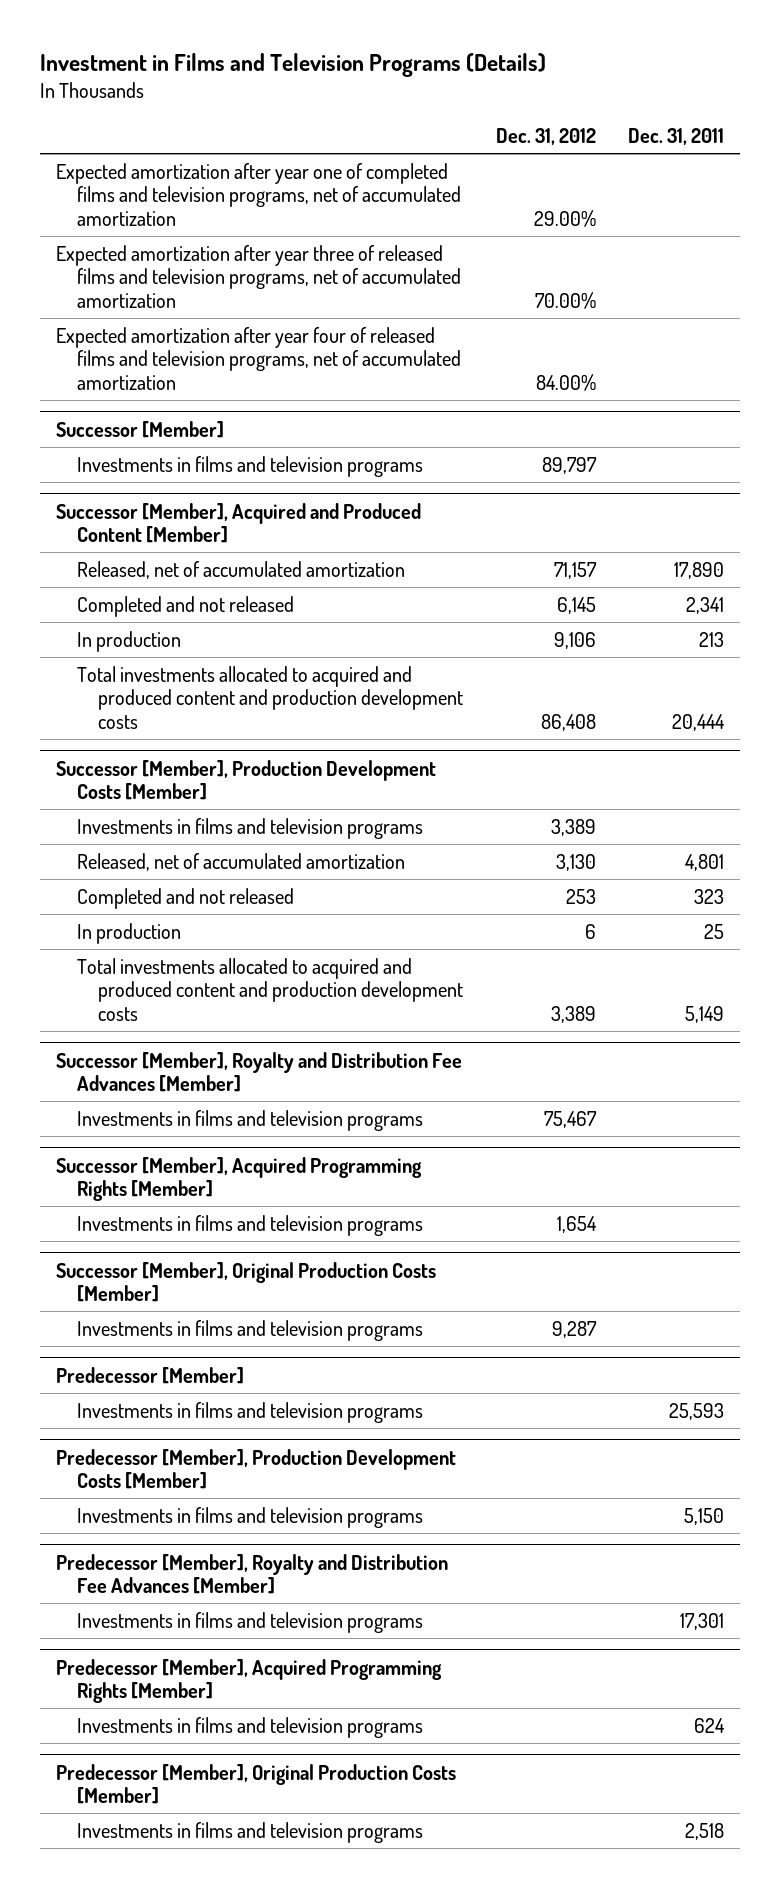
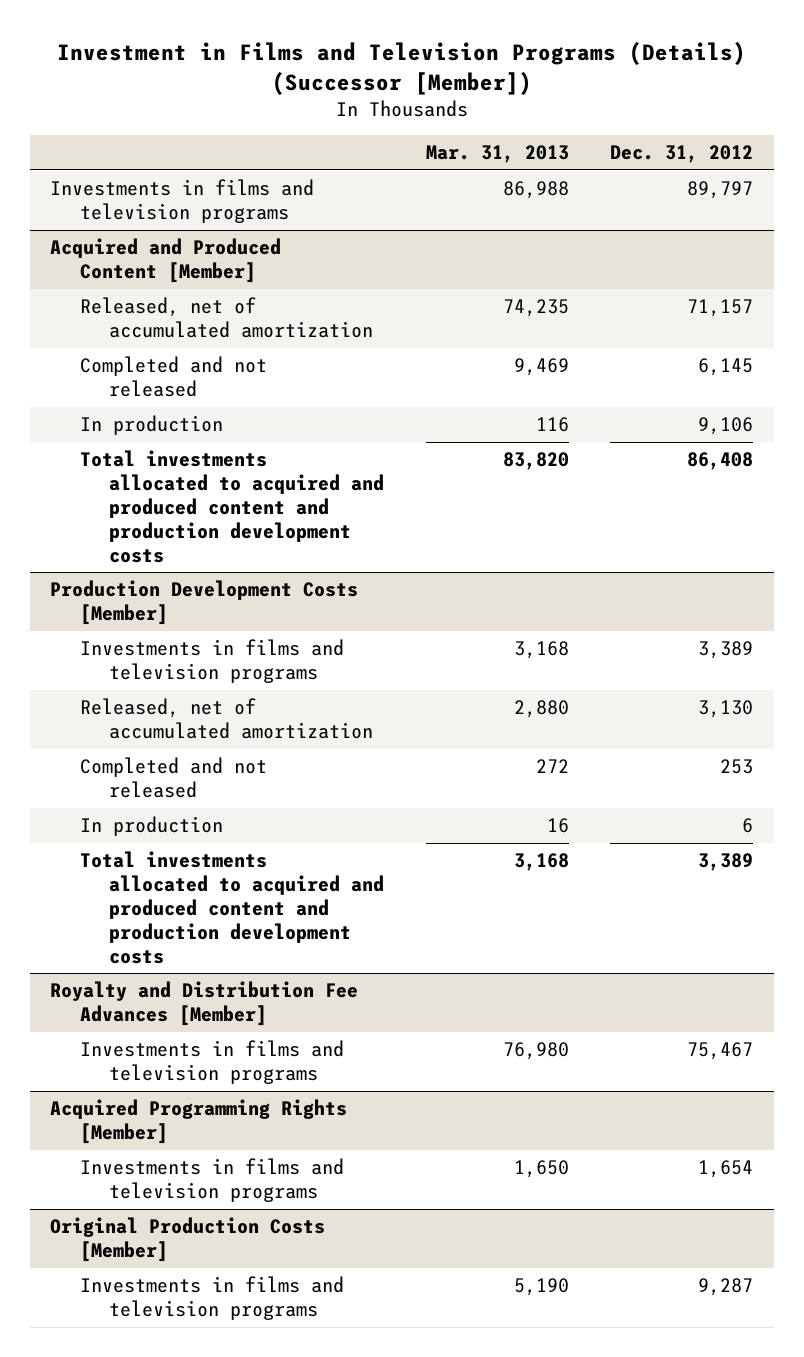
- Investment in Films and Television Programs (Details)
+ Investment in Films and Television Programs (Details) (Successor [Member])
- | Dec. 31, 2012 | Dec. 31, 2011
+ | Mar. 31, 2013 | Dec. 31, 2012
- Expected amortization after year one of completed films and television programs, net of accumulated amortization | 29.00% |
- Expected amortization after year three of released films and television programs, net of accumulated amortization | 70.00% |
- Expected amortization after year four of released films and television programs, net of accumulated amortization | 84.00% |
- Successor [Member]
- Successor [Member], Acquired and Produced Content [Member]
+ Acquired and Produced Content [Member]
- Successor [Member], Production Development Costs [Member]
+ Production Development Costs [Member]
- Successor [Member], Royalty and Distribution Fee Advances [Member]
+ Royalty and Distribution Fee Advances [Member]
- Successor [Member], Acquired Programming Rights [Member]
+ Acquired Programming Rights [Member]
- Successor [Member], Original Production Costs [Member]
+ Original Production Costs [Member]
- Predecessor [Member]
- Investments in films and television programs | | 25,593
- Predecessor [Member], Production Development Costs [Member]
- Investments in films and television programs | | 5,150
- Predecessor [Member], Royalty and Distribution Fee Advances [Member]
- Investments in films and television programs | | 17,301
- Predecessor [Member], Acquired Programming Rights [Member]
- Investments in films and television programs | | 624
- Predecessor [Member], Original Production Costs [Member]
- Investments in films and television programs | | 2,518

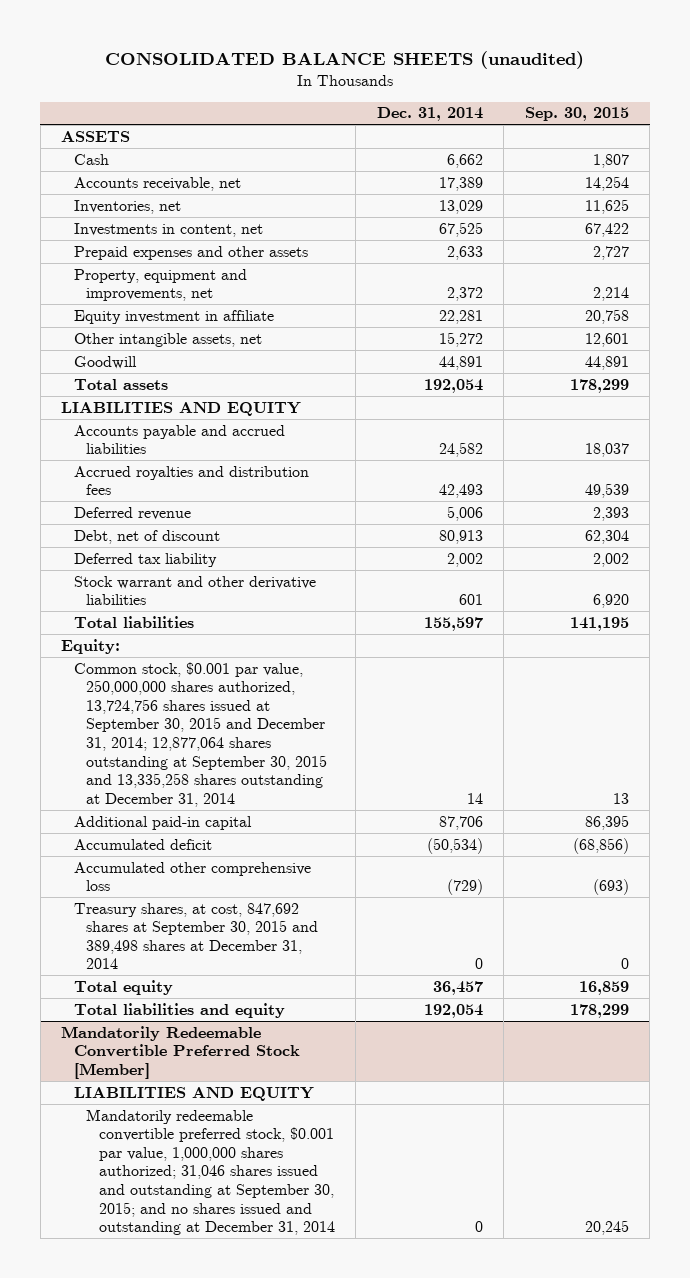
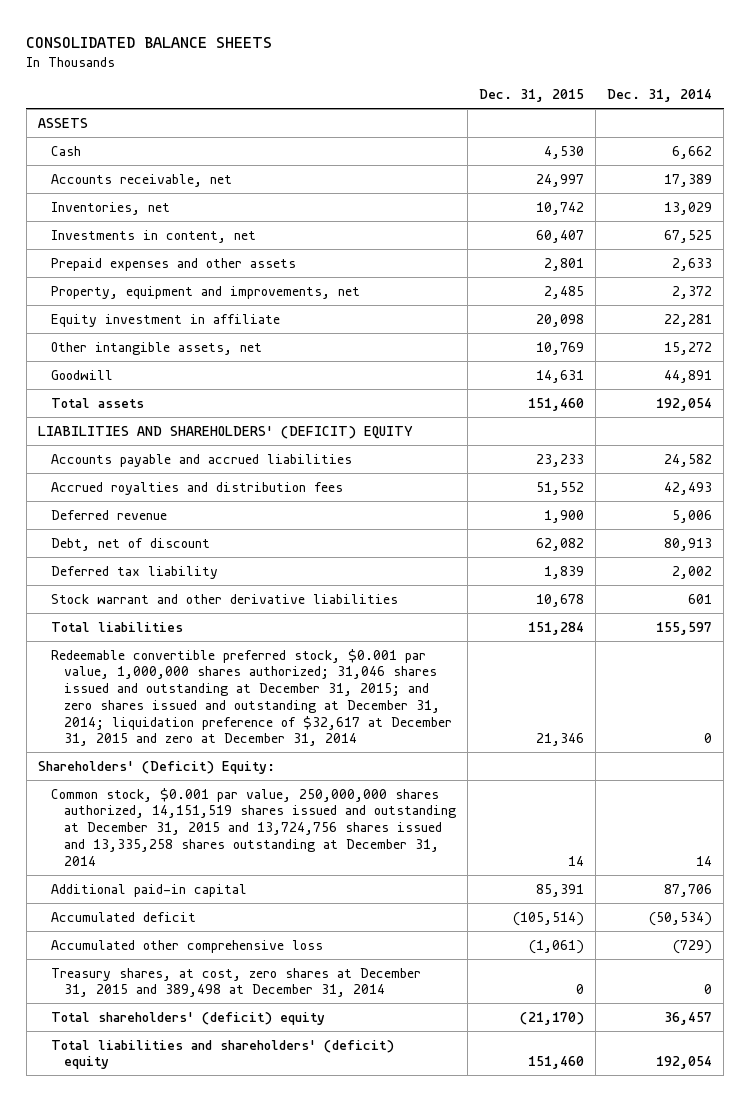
- CONSOLIDATED BALANCE SHEETS (unaudited)
+ CONSOLIDATED BALANCE SHEETS
- | Dec. 31, 2014 | Sep. 30, 2015
+ | Dec. 31, 2015 | Dec. 31, 2014
- LIABILITIES AND EQUITY
+ LIABILITIES AND SHAREHOLDERS' (DEFICIT) EQUITY
- Equity:
- Common stock, $0.001 par value, 250,000,000 shares authorized, 13,724,756 shares issued at September 30, 2015 and December 31, 2014; 12,877,064 shares outstanding at September 30, 2015 and 13,335,258 shares outstanding at December 31, 2014 | 14 | 13
+ Redeemable convertible preferred stock, $0.001 par value, 1,000,000 shares authorized; 31,046 shares issued and outstanding at December 31, 2015; and zero shares issued and outstanding at December 31, 2014; liquidation preference of $32,617 at December 31, 2015 and zero at December 31, 2014 | 21,346 | 0
+ Shareholders' (Deficit) Equity:
+ Common stock, $0.001 par value, 250,000,000 shares authorized, 14,151,519 shares issued and outstanding at December 31, 2015 and 13,724,756 shares issued and 13,335,258 shares outstanding at December 31, 2014 | 14 | 14
- Treasury shares, at cost, 847,692 shares at September 30, 2015 and 389,498 shares at December 31, 2014 | 0 | 0
- Total equity | 36,457 | 16,859
- Total liabilities and equity | 192,054 | 178,299
- Mandatorily Redeemable Convertible Preferred Stock [Member]
- LIABILITIES AND EQUITY
- Mandatorily redeemable convertible preferred stock, $0.001 par value, 1,000,000 shares authorized; 31,046 shares issued and outstanding at September 30, 2015; and no shares issued and outstanding at December 31, 2014 | 0 | 20,245
+ Treasury shares, at cost, zero shares at December 31, 2015 and 389,498 at December 31, 2014 | 0 | 0
+ Total shareholders' (deficit) equity | (21,170) | 36,457
+ Total liabilities and shareholders' (deficit) equity | 151,460 | 192,054

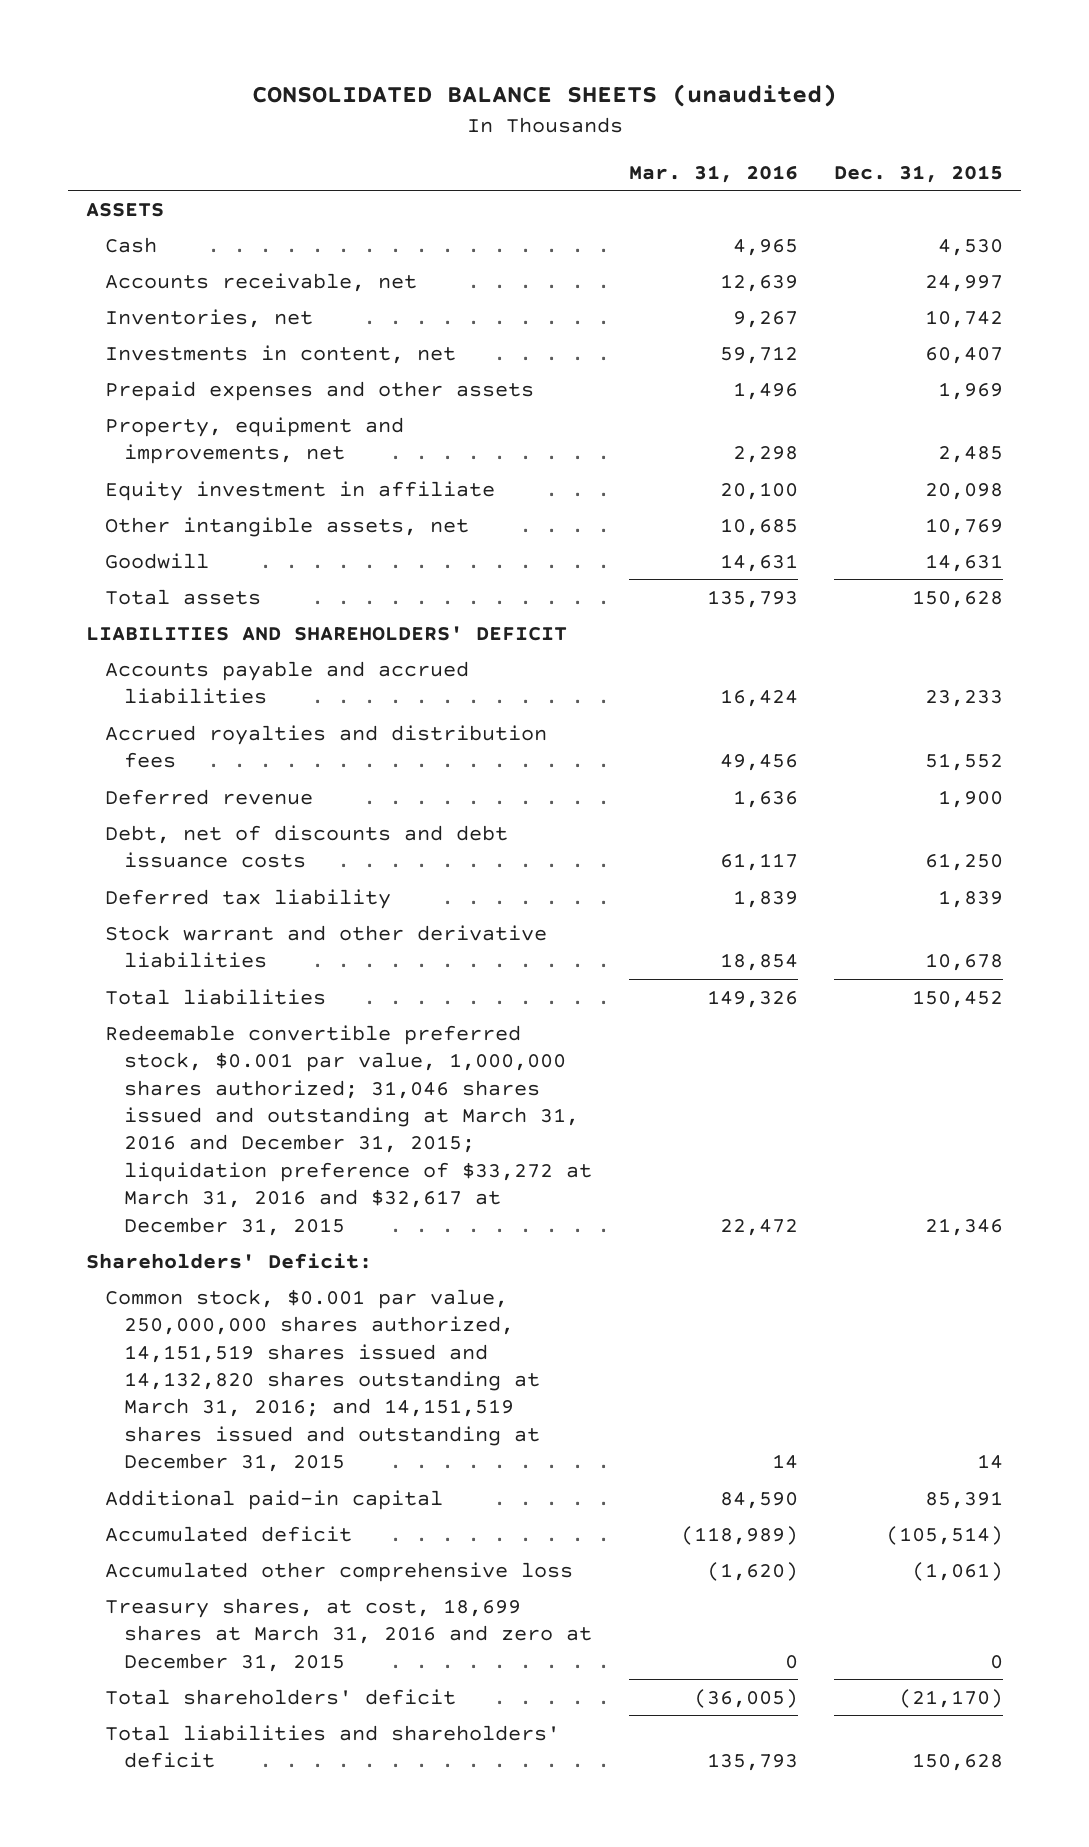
- CONSOLIDATED BALANCE SHEETS
+ CONSOLIDATED BALANCE SHEETS (unaudited)
- | Dec. 31, 2015 | Dec. 31, 2014
+ | Mar. 31, 2016 | Dec. 31, 2015
- Prepaid expenses and other assets | 2,801 | 2,633
+ Prepaid expenses and other assets | 1,496 | 1,969
- Total assets | 151,460 | 192,054
- LIABILITIES AND SHAREHOLDERS' (DEFICIT) EQUITY
+ Total assets | 135,793 | 150,628
+ LIABILITIES AND SHAREHOLDERS' DEFICIT
- Debt, net of discount | 62,082 | 80,913
+ Debt, net of discounts and debt issuance costs | 61,117 | 61,250
- Total liabilities | 151,284 | 155,597
- Redeemable convertible preferred stock, $0.001 par value, 1,000,000 shares authorized; 31,046 shares issued and outstanding at December 31, 2015; and zero shares issued and outstanding at December 31, 2014; liquidation preference of $32,617 at December 31, 2015 and zero at December 31, 2014 | 21,346 | 0
- Shareholders' (Deficit) Equity:
- Common stock, $0.001 par value, 250,000,000 shares authorized, 14,151,519 shares issued and outstanding at December 31, 2015 and 13,724,756 shares issued and 13,335,258 shares outstanding at December 31, 2014 | 14 | 14
+ Total liabilities | 149,326 | 150,452
+ Redeemable convertible preferred stock, $0.001 par value, 1,000,000 shares authorized; 31,046 shares issued and outstanding at March 31, 2016 and December 31, 2015; liquidation preference of $33,272 at March 31, 2016 and $32,617 at December 31, 2015 | 22,472 | 21,346
+ Shareholders' Deficit:
+ Common stock, $0.001 par value, 250,000,000 shares authorized, 14,151,519 shares issued and 14,132,820 shares outstanding at March 31, 2016; and 14,151,519 shares issued and outstanding at December 31, 2015 | 14 | 14
- Treasury shares, at cost, zero shares at December 31, 2015 and 389,498 at December 31, 2014 | 0 | 0
- Total shareholders' (deficit) equity | (21,170) | 36,457
- Total liabilities and shareholders' (deficit) equity | 151,460 | 192,054
+ Treasury shares, at cost, 18,699 shares at March 31, 2016 and zero at December 31, 2015 | 0 | 0
+ Total shareholders' deficit | (36,005) | (21,170)
+ Total liabilities and shareholders' deficit | 135,793 | 150,628

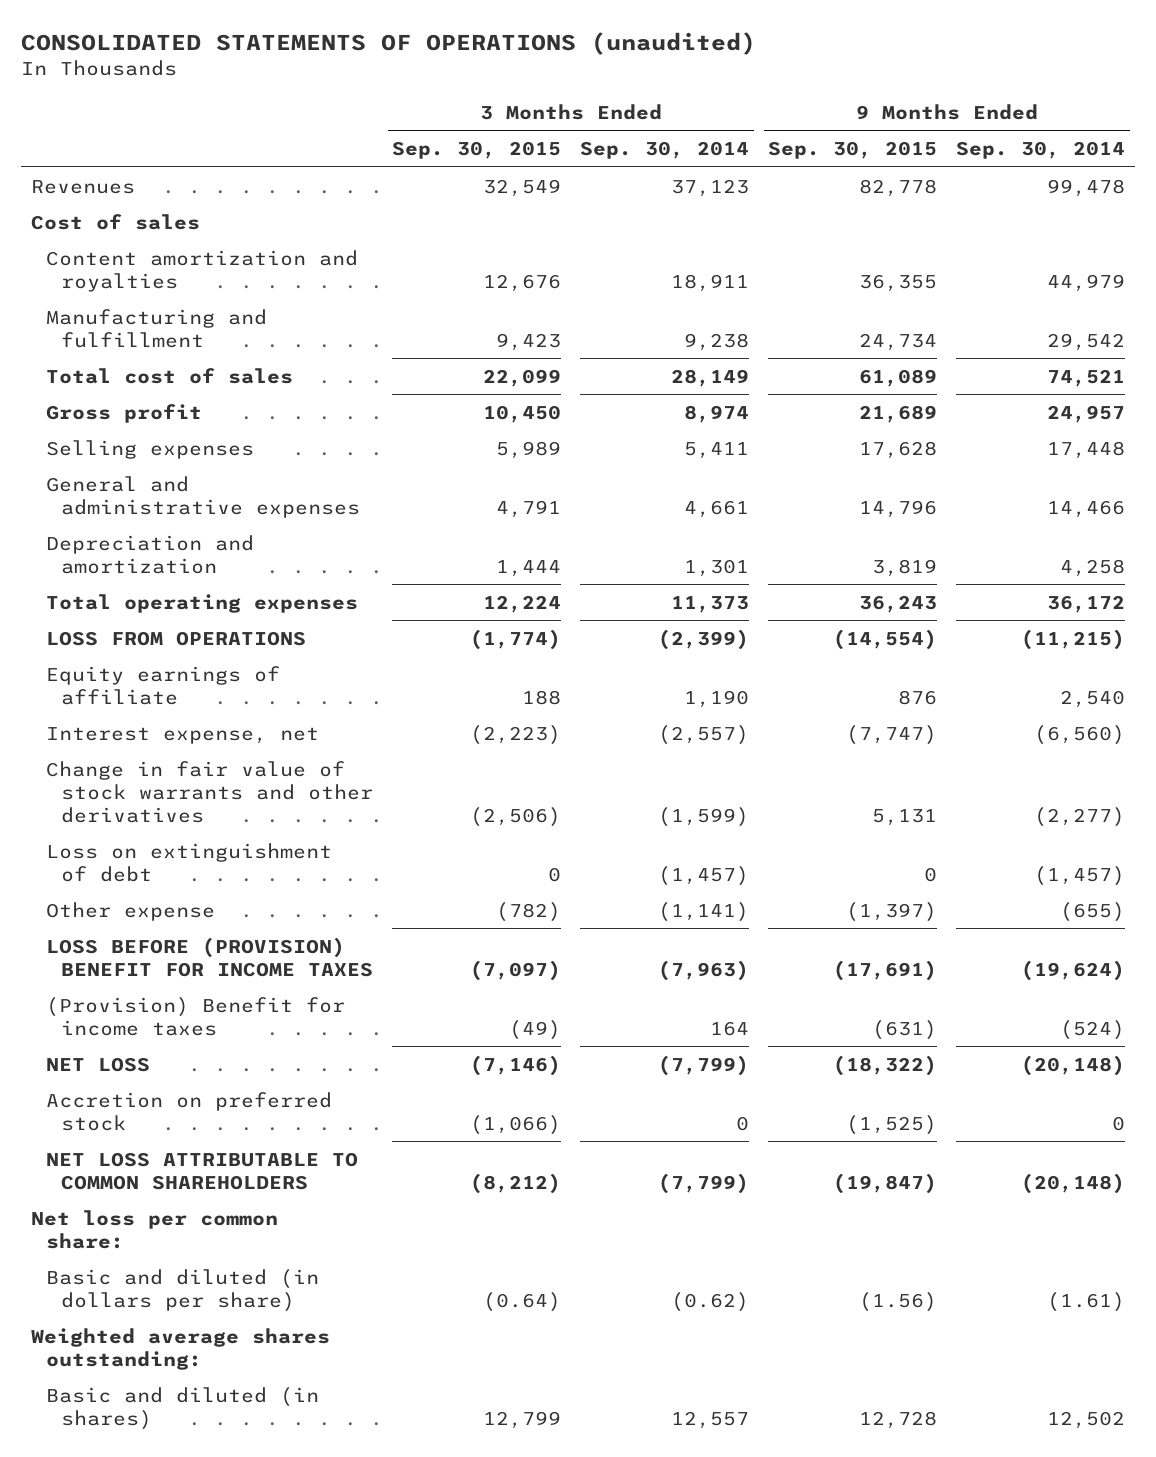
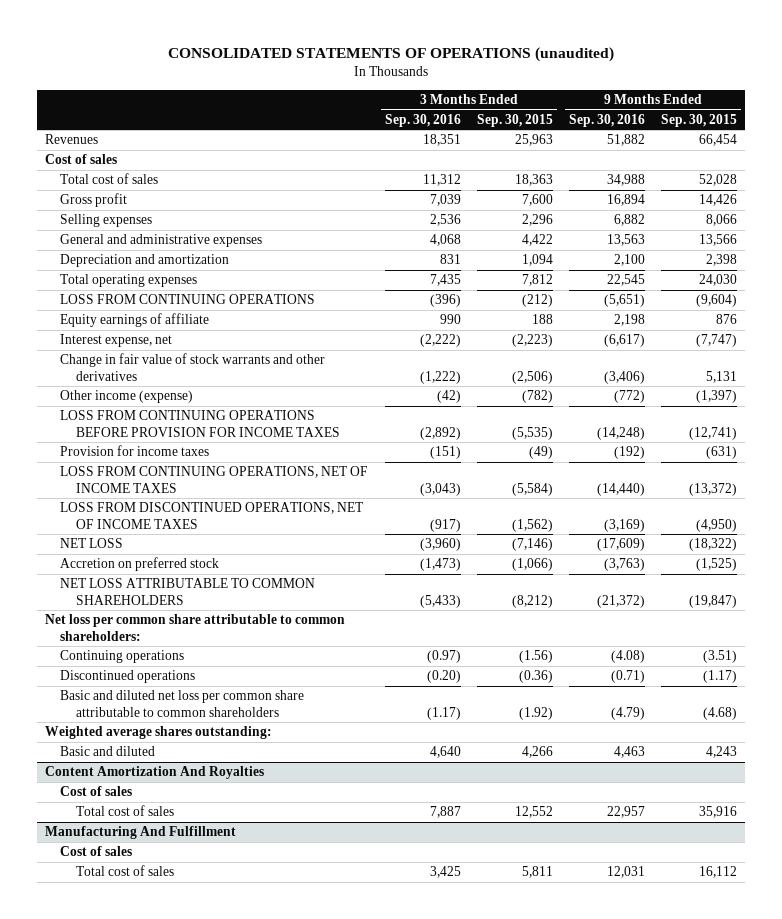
- | 3 Months Ended Sep. 30, 2015 | 3 Months Ended Sep. 30, 2014 | 9 Months Ended Sep. 30, 2015 | 9 Months Ended Sep. 30, 2014
+ | 3 Months Ended Sep. 30, 2016 | 3 Months Ended Sep. 30, 2015 | 9 Months Ended Sep. 30, 2016 | 9 Months Ended Sep. 30, 2015
- Revenues | 32,549 | 37,123 | 82,778 | 99,478
+ Revenues | 18,351 | 25,963 | 51,882 | 66,454
- Content amortization and royalties | 12,676 | 18,911 | 36,355 | 44,979
- Manufacturing and fulfillment | 9,423 | 9,238 | 24,734 | 29,542
- Total cost of sales | 22,099 | 28,149 | 61,089 | 74,521
- Gross profit | 10,450 | 8,974 | 21,689 | 24,957
- Selling expenses | 5,989 | 5,411 | 17,628 | 17,448
- General and administrative expenses | 4,791 | 4,661 | 14,796 | 14,466
- Depreciation and amortization | 1,444 | 1,301 | 3,819 | 4,258
- Total operating expenses | 12,224 | 11,373 | 36,243 | 36,172
- LOSS FROM OPERATIONS | (1,774) | (2,399) | (14,554) | (11,215)
+ Total cost of sales | 11,312 | 18,363 | 34,988 | 52,028
+ Gross profit | 7,039 | 7,600 | 16,894 | 14,426
+ Selling expenses | 2,536 | 2,296 | 6,882 | 8,066
+ General and administrative expenses | 4,068 | 4,422 | 13,563 | 13,566
+ Depreciation and amortization | 831 | 1,094 | 2,100 | 2,398
+ Total operating expenses | 7,435 | 7,812 | 22,545 | 24,030
+ LOSS FROM CONTINUING OPERATIONS | (396) | (212) | (5,651) | (9,604)
- Loss on extinguishment of debt | 0 | (1,457) | 0 | (1,457)
- Other expense | (782) | (1,141) | (1,397) | (655)
- LOSS BEFORE (PROVISION) BENEFIT FOR INCOME TAXES | (7,097) | (7,963) | (17,691) | (19,624)
- (Provision) Benefit for income taxes | (49) | 164 | (631) | (524)
+ Other income (expense) | (42) | (782) | (772) | (1,397)
+ LOSS FROM CONTINUING OPERATIONS BEFORE PROVISION FOR INCOME TAXES | (2,892) | (5,535) | (14,248) | (12,741)
+ Provision for income taxes | (151) | (49) | (192) | (631)
+ LOSS FROM CONTINUING OPERATIONS, NET OF INCOME TAXES | (3,043) | (5,584) | (14,440) | (13,372)
+ LOSS FROM DISCONTINUED OPERATIONS, NET OF INCOME TAXES | (917) | (1,562) | (3,169) | (4,950)
- Net loss per common share:
- Basic and diluted (in dollars per share) | (0.64) | (0.62) | (1.56) | (1.61)
+ Net loss per common share attributable to common shareholders:
+ Continuing operations | (0.97) | (1.56) | (4.08) | (3.51)
+ Discontinued operations | (0.20) | (0.36) | (0.71) | (1.17)
+ Basic and diluted net loss per common share attributable to common shareholders | (1.17) | (1.92) | (4.79) | (4.68)
- Basic and diluted (in shares) | 12,799 | 12,557 | 12,728 | 12,502
+ Basic and diluted | 4,640 | 4,266 | 4,463 | 4,243
+ Content Amortization And Royalties
+ Cost of sales
+ Total cost of sales | 7,887 | 12,552 | 22,957 | 35,916
+ Manufacturing And Fulfillment
+ Cost of sales
+ Total cost of sales | 3,425 | 5,811 | 12,031 | 16,112

